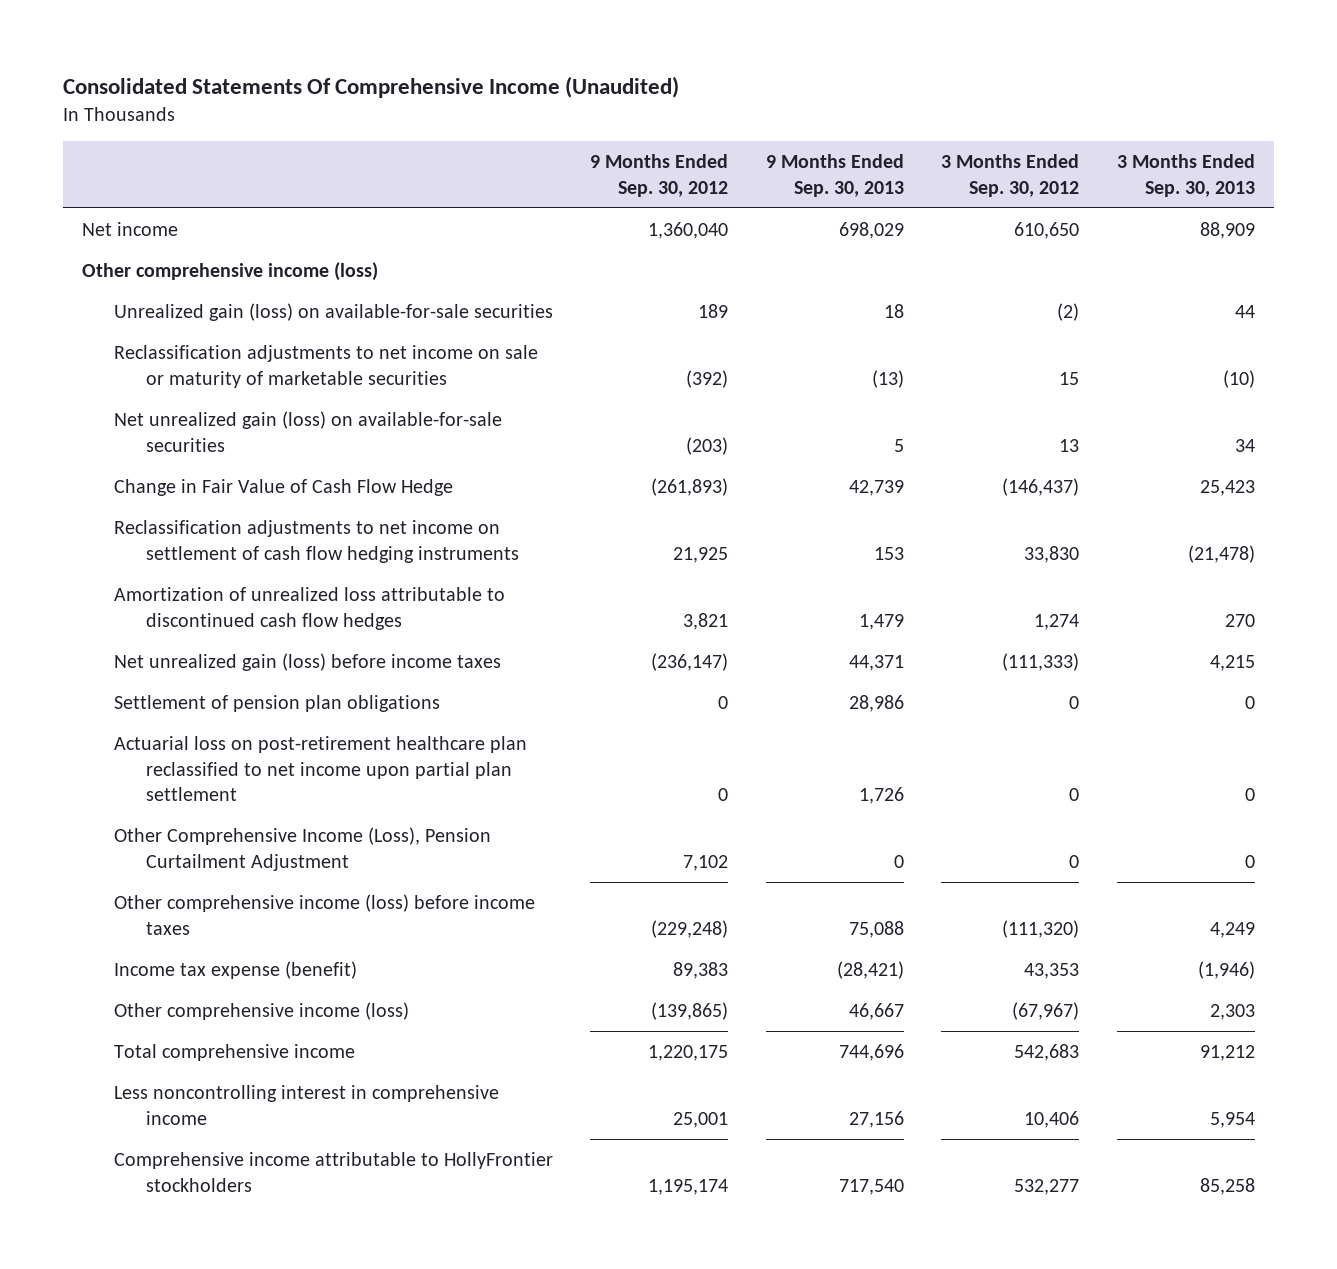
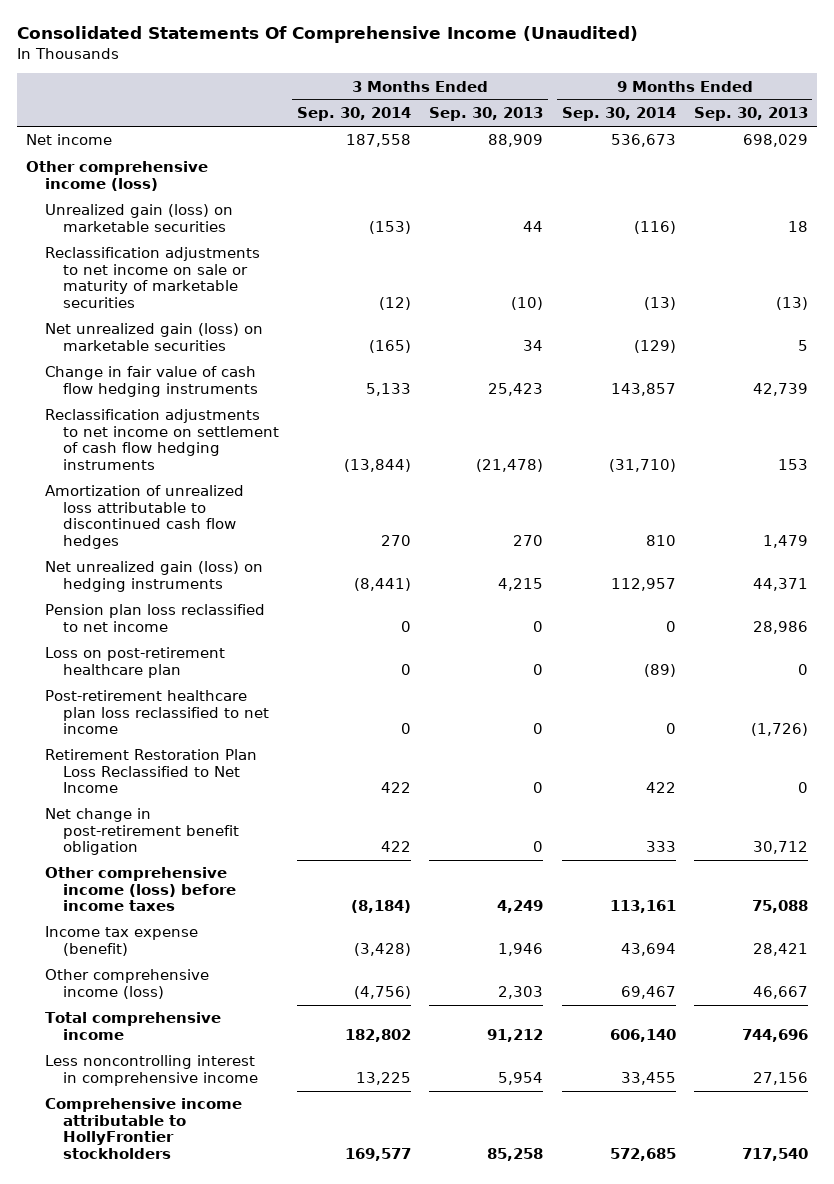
- | 9 Months Ended Sep. 30, 2012 | 9 Months Ended Sep. 30, 2013 | 3 Months Ended Sep. 30, 2012 | 3 Months Ended Sep. 30, 2013
+ | 3 Months Ended Sep. 30, 2014 | 3 Months Ended Sep. 30, 2013 | 9 Months Ended Sep. 30, 2014 | 9 Months Ended Sep. 30, 2013
- Unrealized gain (loss) on available-for-sale securities | 189 | 18 | (2) | 44
+ Unrealized gain (loss) on marketable securities | (153) | 44 | (116) | 18
- Net unrealized gain (loss) on available-for-sale securities | (203) | 5 | 13 | 34
- Change in Fair Value of Cash Flow Hedge | (261,893) | 42,739 | (146,437) | 25,423
+ Net unrealized gain (loss) on marketable securities | (165) | 34 | (129) | 5
+ Change in fair value of cash flow hedging instruments | 5,133 | 25,423 | 143,857 | 42,739
- Net unrealized gain (loss) before income taxes | (236,147) | 44,371 | (111,333) | 4,215
- Settlement of pension plan obligations | 0 | 28,986 | 0 | 0
- Actuarial loss on post-retirement healthcare plan reclassified to net income upon partial plan settlement | 0 | 1,726 | 0 | 0
- Other Comprehensive Income (Loss), Pension Curtailment Adjustment | 7,102 | 0 | 0 | 0
+ Net unrealized gain (loss) on hedging instruments | (8,441) | 4,215 | 112,957 | 44,371
+ Pension plan loss reclassified to net income | 0 | 0 | 0 | 28,986
+ Loss on post-retirement healthcare plan | 0 | 0 | (89) | 0
+ Post-retirement healthcare plan loss reclassified to net income | 0 | 0 | 0 | (1,726)
+ Retirement Restoration Plan Loss Reclassified to Net Income | 422 | 0 | 422 | 0
+ Net change in post-retirement benefit obligation | 422 | 0 | 333 | 30,712
- Income tax expense (benefit) | 89,383 | (28,421) | 43,353 | (1,946)
+ Income tax expense (benefit) | (3,428) | 1,946 | 43,694 | 28,421

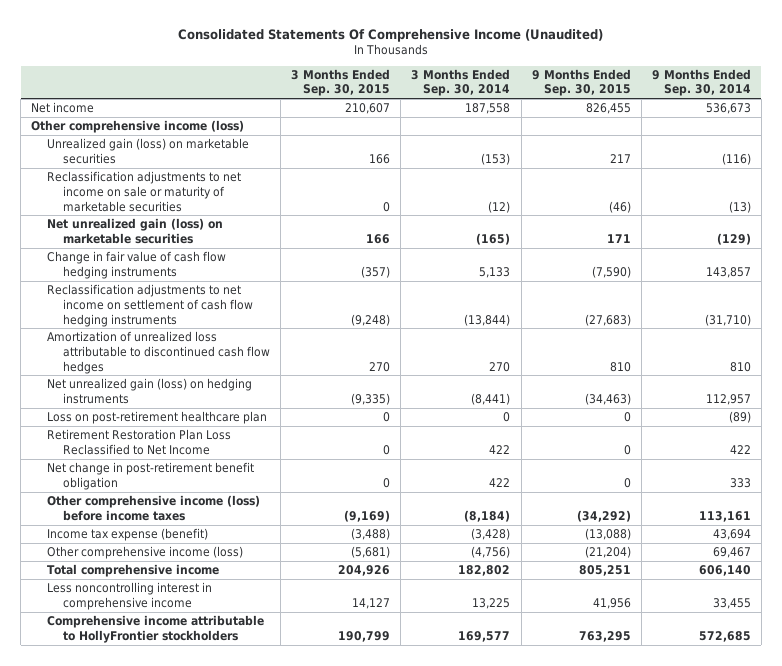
- | 3 Months Ended Sep. 30, 2014 | 3 Months Ended Sep. 30, 2013 | 9 Months Ended Sep. 30, 2014 | 9 Months Ended Sep. 30, 2013
+ | 3 Months Ended Sep. 30, 2015 | 3 Months Ended Sep. 30, 2014 | 9 Months Ended Sep. 30, 2015 | 9 Months Ended Sep. 30, 2014
- Pension plan loss reclassified to net income | 0 | 0 | 0 | 28,986
- Post-retirement healthcare plan loss reclassified to net income | 0 | 0 | 0 | (1,726)

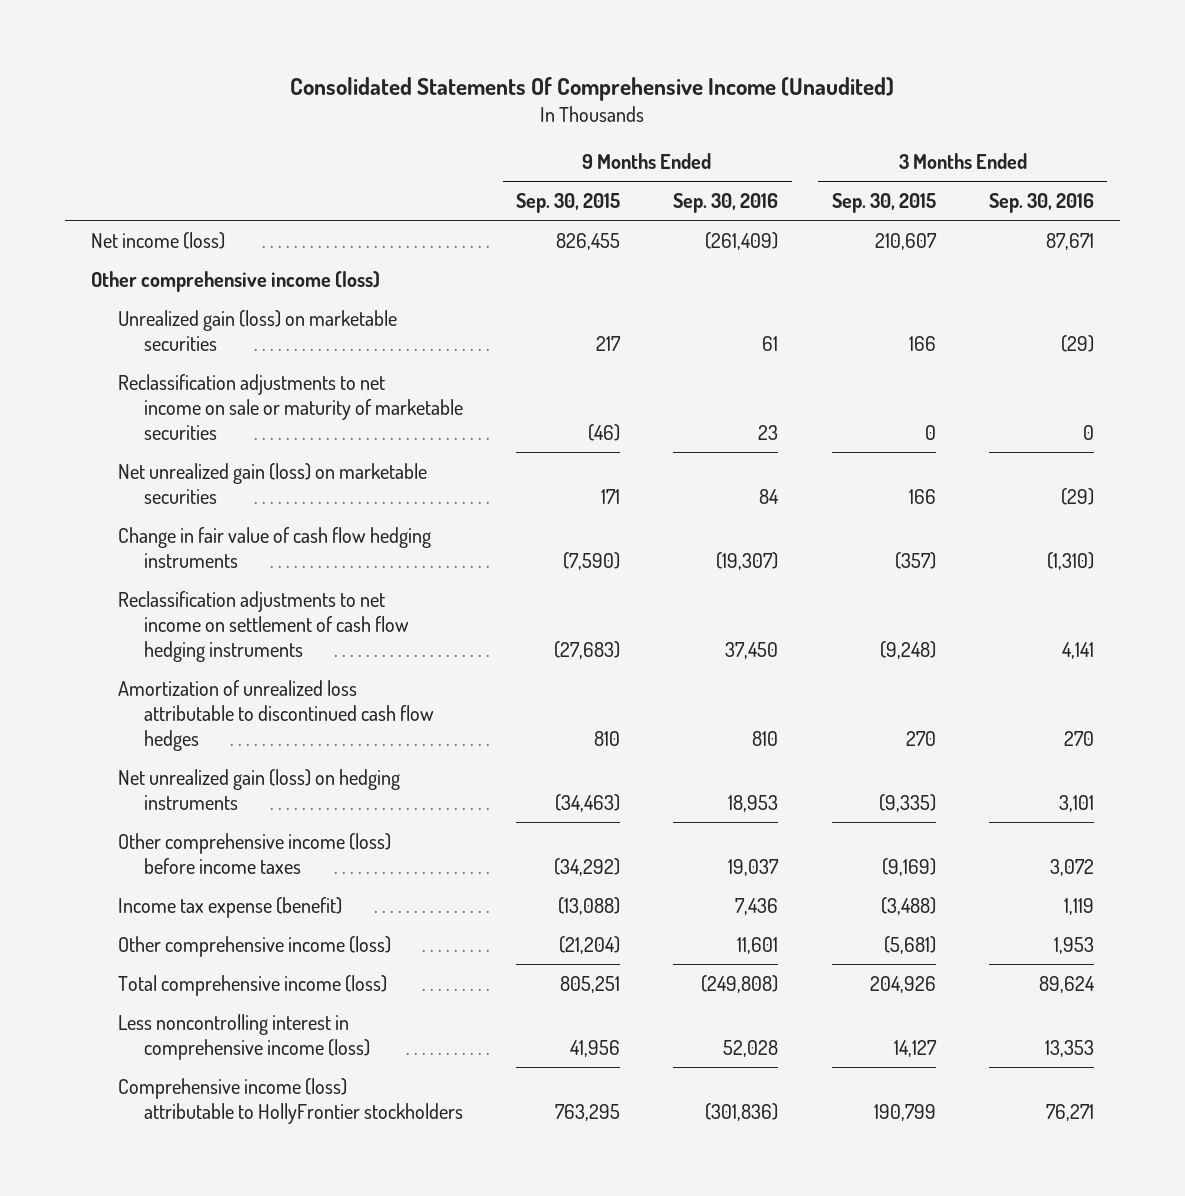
- | 3 Months Ended Sep. 30, 2015 | 3 Months Ended Sep. 30, 2014 | 9 Months Ended Sep. 30, 2015 | 9 Months Ended Sep. 30, 2014
+ | 9 Months Ended Sep. 30, 2015 | 9 Months Ended Sep. 30, 2016 | 3 Months Ended Sep. 30, 2015 | 3 Months Ended Sep. 30, 2016
- Net income | 210,607 | 187,558 | 826,455 | 536,673
+ Net income (loss) | 826,455 | (261,409) | 210,607 | 87,671
- Loss on post-retirement healthcare plan | 0 | 0 | 0 | (89)
- Retirement Restoration Plan Loss Reclassified to Net Income | 0 | 422 | 0 | 422
- Net change in post-retirement benefit obligation | 0 | 422 | 0 | 333
- Total comprehensive income | 204,926 | 182,802 | 805,251 | 606,140
- Less noncontrolling interest in comprehensive income | 14,127 | 13,225 | 41,956 | 33,455
- Comprehensive income attributable to HollyFrontier stockholders | 190,799 | 169,577 | 763,295 | 572,685
+ Total comprehensive income (loss) | 805,251 | (249,808) | 204,926 | 89,624
+ Less noncontrolling interest in comprehensive income (loss) | 41,956 | 52,028 | 14,127 | 13,353
+ Comprehensive income (loss) attributable to HollyFrontier stockholders | 763,295 | (301,836) | 190,799 | 76,271

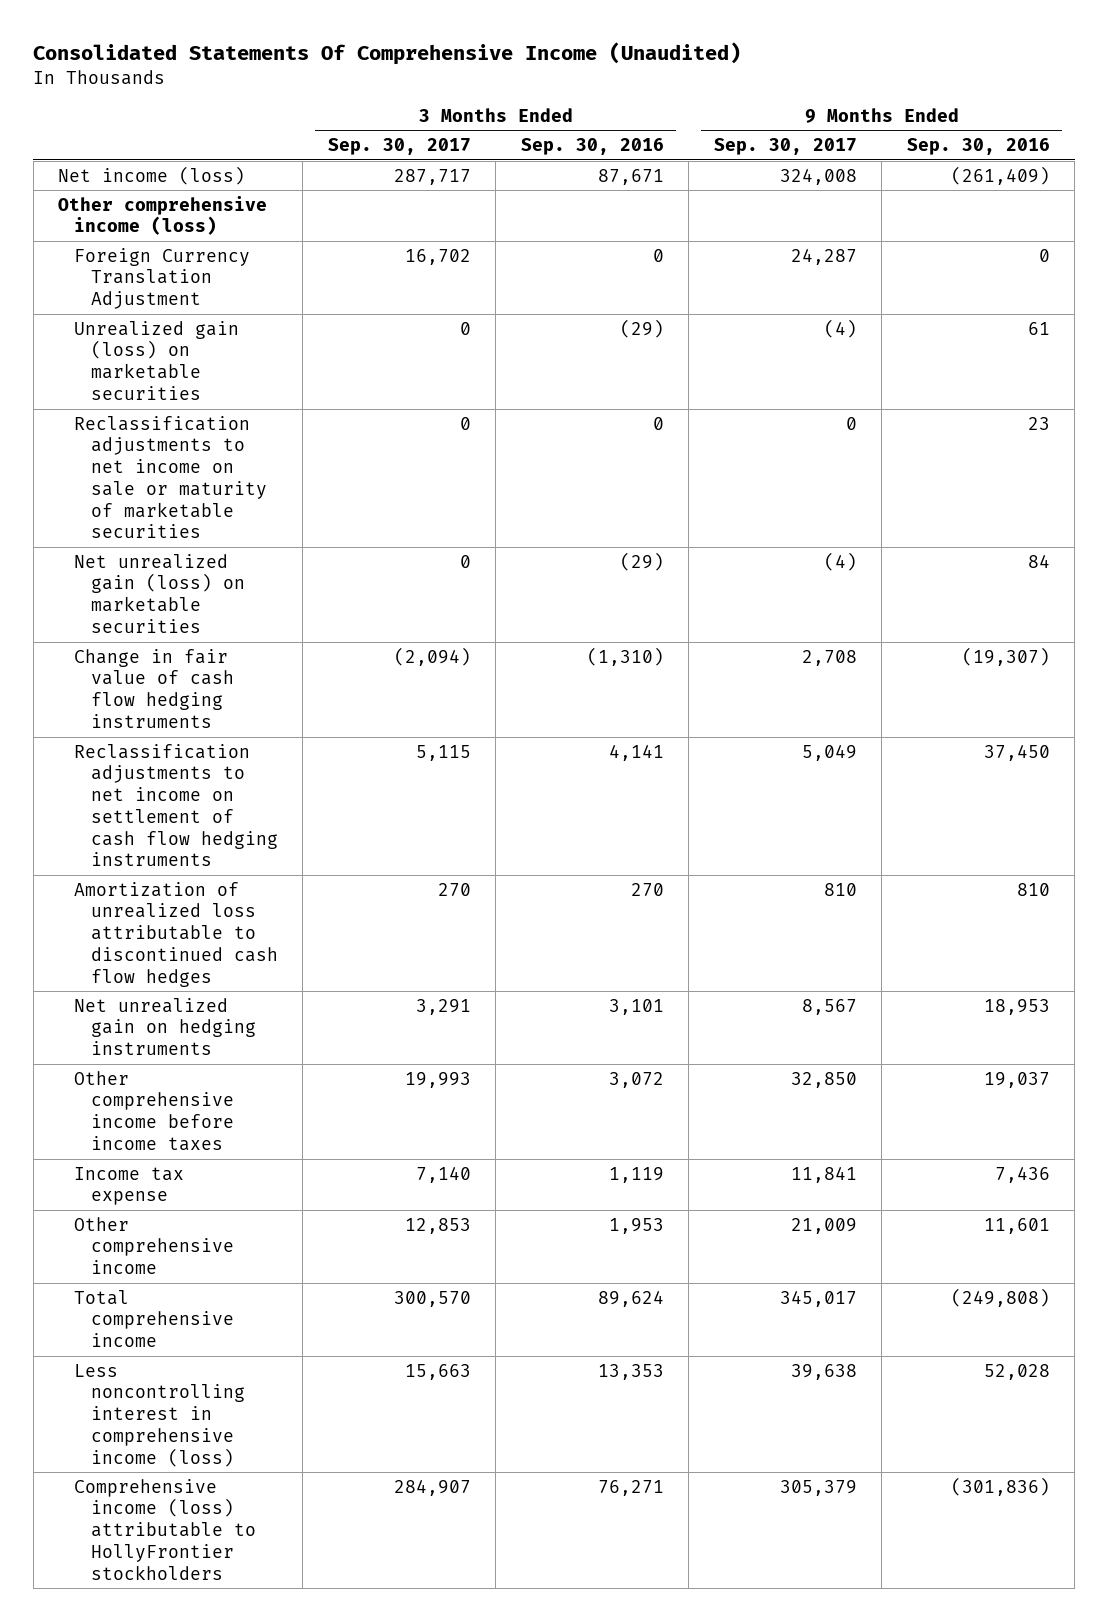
- | 9 Months Ended Sep. 30, 2015 | 9 Months Ended Sep. 30, 2016 | 3 Months Ended Sep. 30, 2015 | 3 Months Ended Sep. 30, 2016
+ | 3 Months Ended Sep. 30, 2017 | 3 Months Ended Sep. 30, 2016 | 9 Months Ended Sep. 30, 2017 | 9 Months Ended Sep. 30, 2016
+ Foreign Currency Translation Adjustment | 16,702 | 0 | 24,287 | 0
- Net unrealized gain (loss) on hedging instruments | (34,463) | 18,953 | (9,335) | 3,101
- Other comprehensive income (loss) before income taxes | (34,292) | 19,037 | (9,169) | 3,072
- Income tax expense (benefit) | (13,088) | 7,436 | (3,488) | 1,119
- Other comprehensive income (loss) | (21,204) | 11,601 | (5,681) | 1,953
- Total comprehensive income (loss) | 805,251 | (249,808) | 204,926 | 89,624
+ Net unrealized gain on hedging instruments | 3,291 | 3,101 | 8,567 | 18,953
+ Other comprehensive income before income taxes | 19,993 | 3,072 | 32,850 | 19,037
+ Income tax expense | 7,140 | 1,119 | 11,841 | 7,436
+ Other comprehensive income | 12,853 | 1,953 | 21,009 | 11,601
+ Total comprehensive income | 300,570 | 89,624 | 345,017 | (249,808)

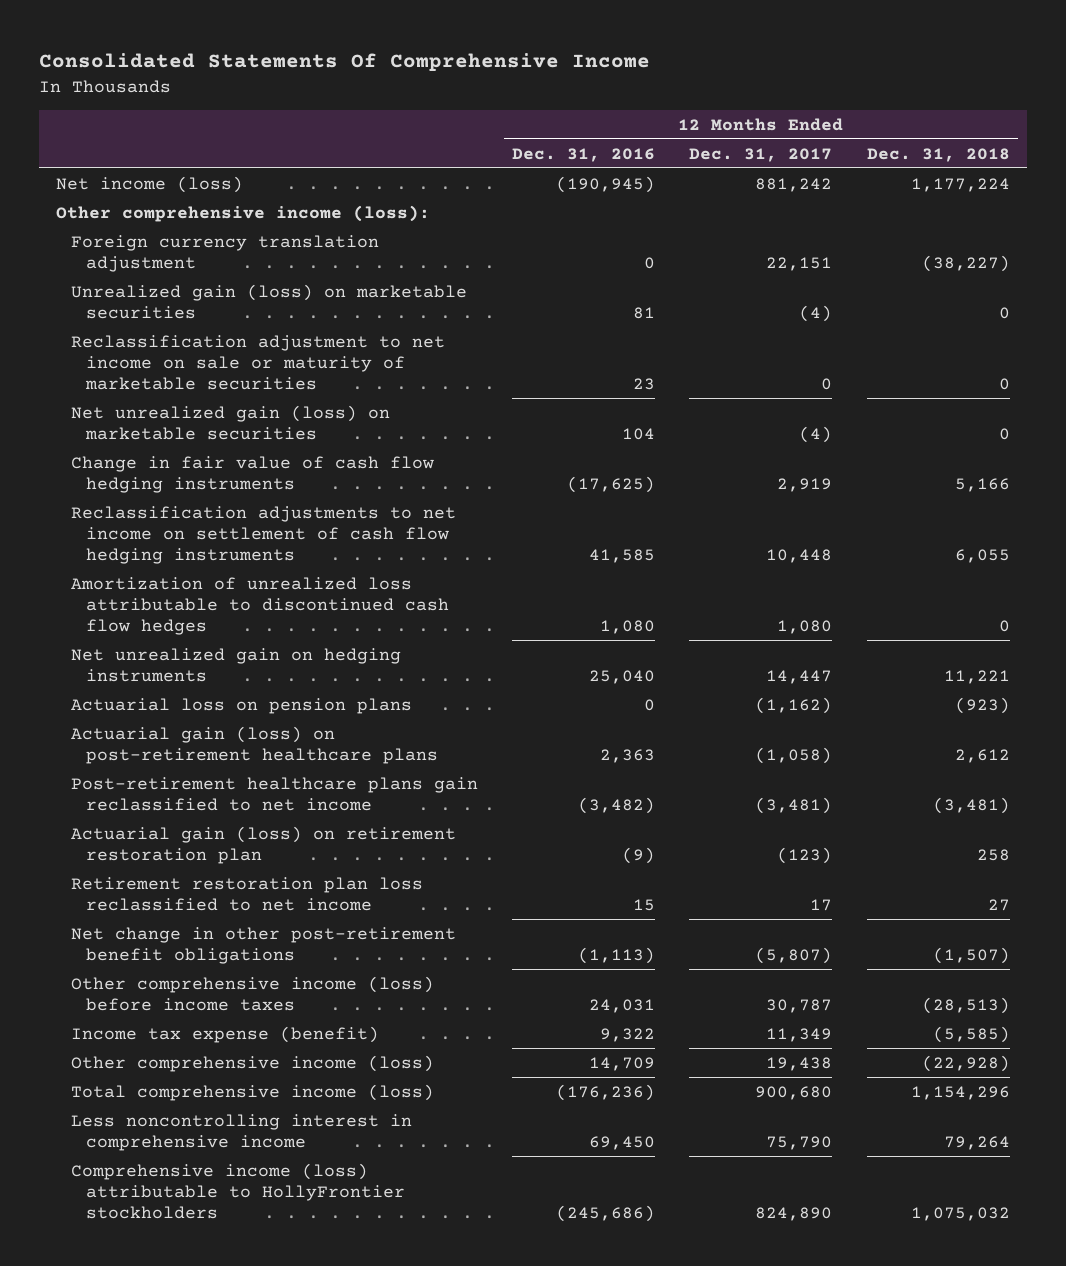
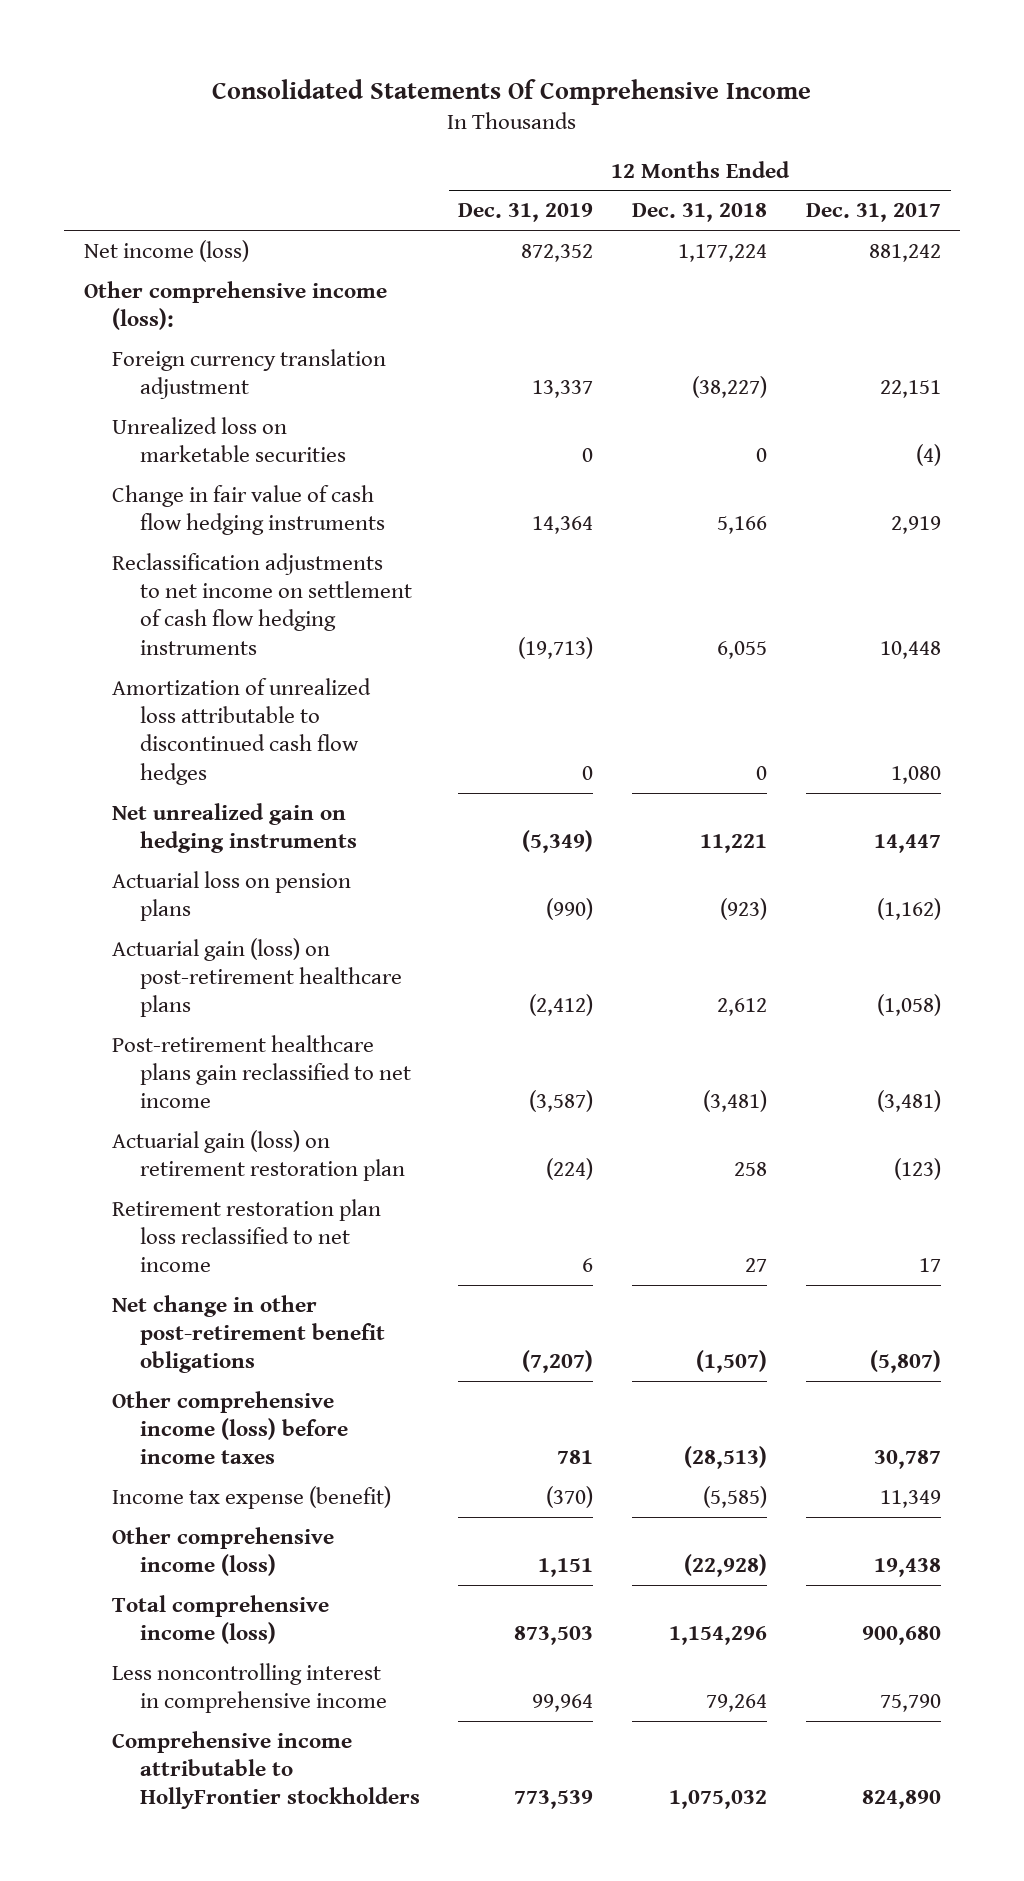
- | 12 Months Ended Dec. 31, 2016 | 12 Months Ended Dec. 31, 2017 | 12 Months Ended Dec. 31, 2018
+ | 12 Months Ended Dec. 31, 2019 | 12 Months Ended Dec. 31, 2018 | 12 Months Ended Dec. 31, 2017
- Unrealized gain (loss) on marketable securities | 81 | (4) | 0
- Reclassification adjustment to net income on sale or maturity of marketable securities | 23 | 0 | 0
- Net unrealized gain (loss) on marketable securities | 104 | (4) | 0
+ Unrealized loss on marketable securities | 0 | 0 | (4)
- Comprehensive income (loss) attributable to HollyFrontier stockholders | (245,686) | 824,890 | 1,075,032
+ Comprehensive income attributable to HollyFrontier stockholders | 773,539 | 1,075,032 | 824,890

